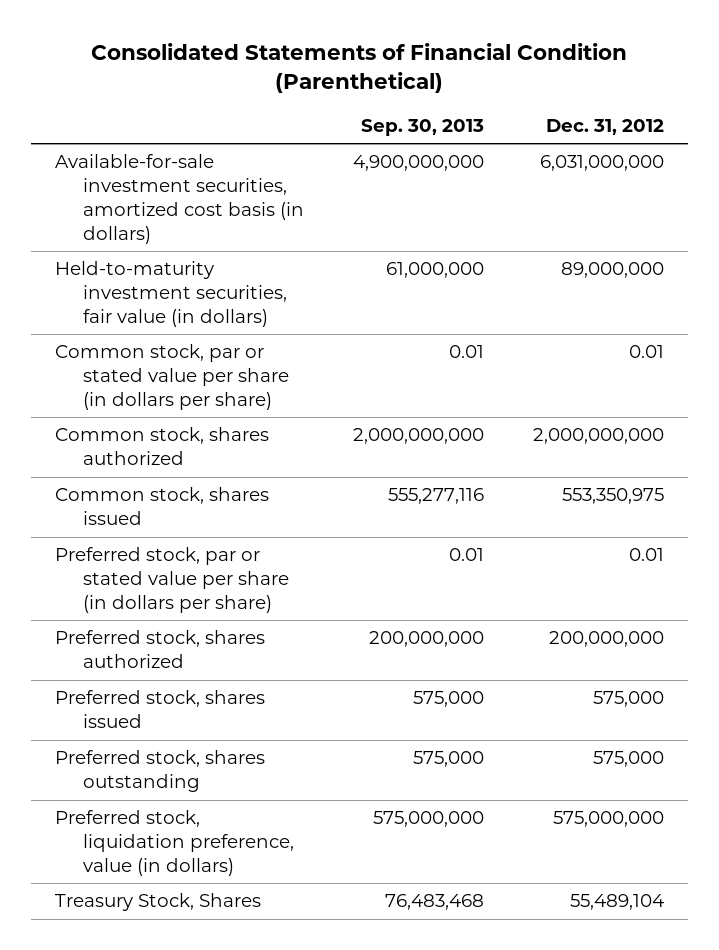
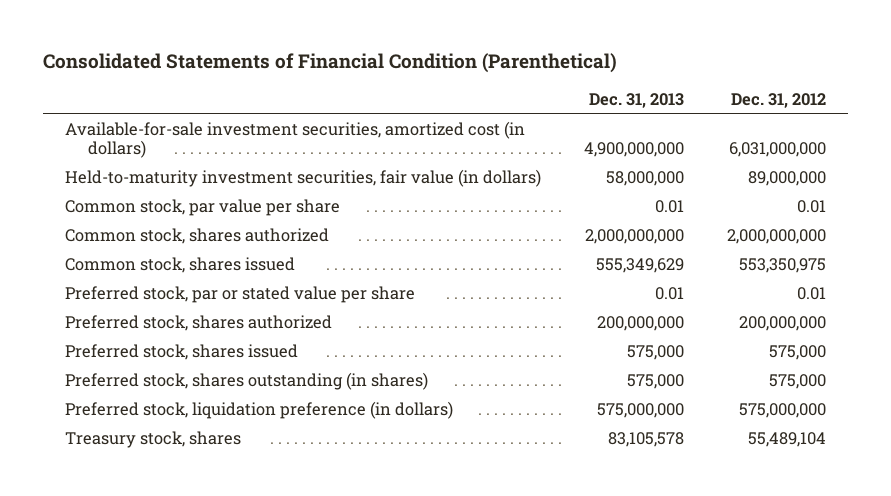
- | Sep. 30, 2013 | Dec. 31, 2012
+ | Dec. 31, 2013 | Dec. 31, 2012
- Available-for-sale investment securities, amortized cost basis (in dollars) | 4,900,000,000 | 6,031,000,000
+ Available-for-sale investment securities, amortized cost (in dollars) | 4,900,000,000 | 6,031,000,000
- Common stock, par or stated value per share (in dollars per share) | 0.01 | 0.01
+ Common stock, par value per share | 0.01 | 0.01
- Preferred stock, par or stated value per share (in dollars per share) | 0.01 | 0.01
+ Preferred stock, par or stated value per share | 0.01 | 0.01
- Preferred stock, shares outstanding | 575,000 | 575,000
- Preferred stock, liquidation preference, value (in dollars) | 575,000,000 | 575,000,000
- Treasury Stock, Shares | 76,483,468 | 55,489,104
+ Preferred stock, shares outstanding (in shares) | 575,000 | 575,000
+ Preferred stock, liquidation preference (in dollars) | 575,000,000 | 575,000,000
+ Treasury stock, shares | 83,105,578 | 55,489,104

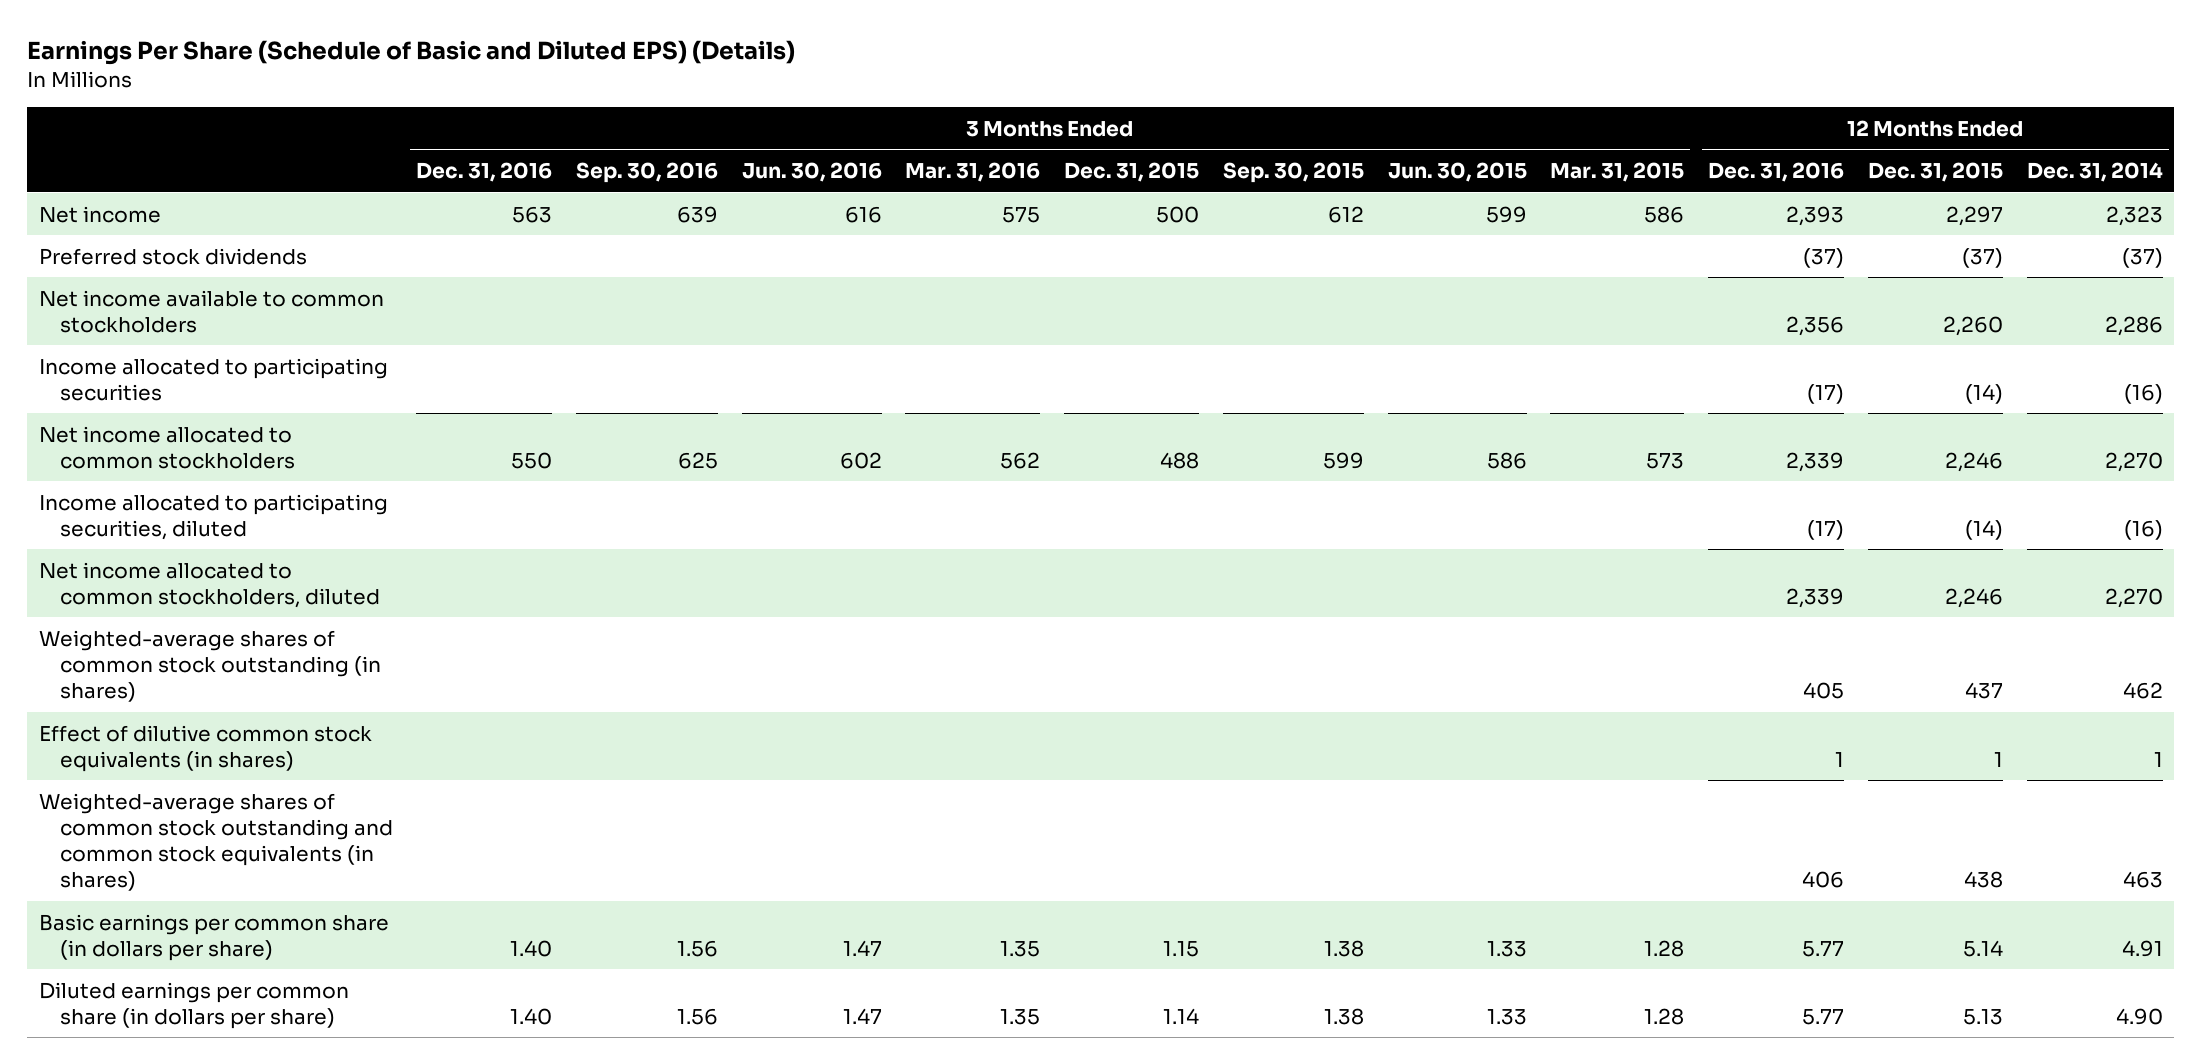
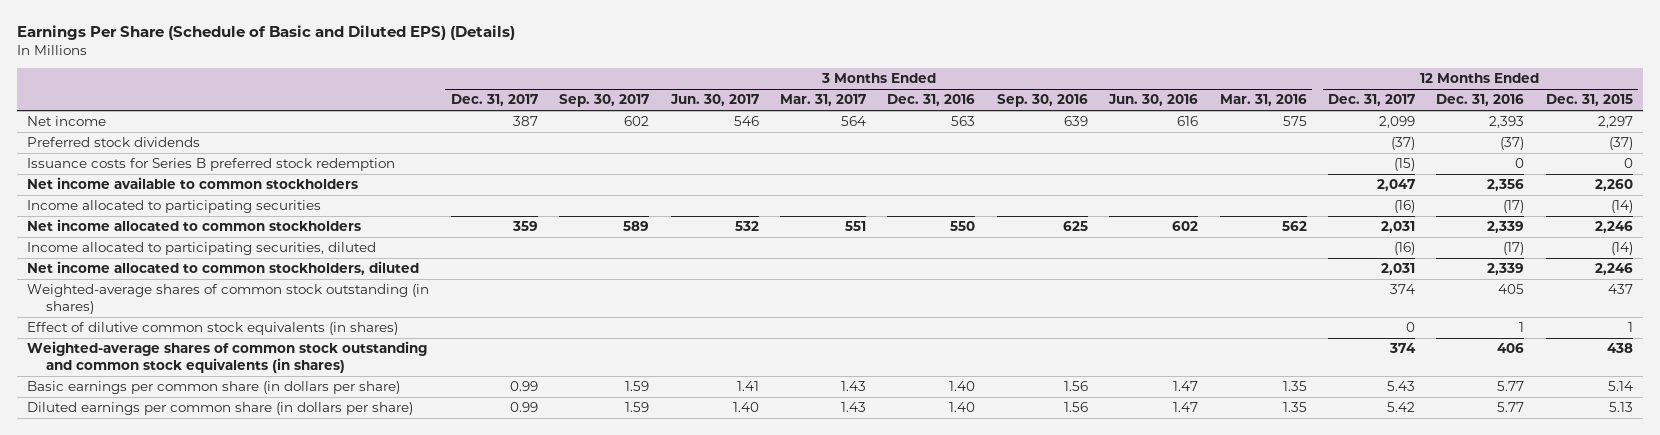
- | 3 Months Ended Dec. 31, 2016 | 3 Months Ended Sep. 30, 2016 | 3 Months Ended Jun. 30, 2016 | 3 Months Ended Mar. 31, 2016 | 3 Months Ended Dec. 31, 2015 | 3 Months Ended Sep. 30, 2015 | 3 Months Ended Jun. 30, 2015 | 3 Months Ended Mar. 31, 2015 | 12 Months Ended Dec. 31, 2016 | 12 Months Ended Dec. 31, 2015 | 12 Months Ended Dec. 31, 2014
+ | 3 Months Ended Dec. 31, 2017 | 3 Months Ended Sep. 30, 2017 | 3 Months Ended Jun. 30, 2017 | 3 Months Ended Mar. 31, 2017 | 3 Months Ended Dec. 31, 2016 | 3 Months Ended Sep. 30, 2016 | 3 Months Ended Jun. 30, 2016 | 3 Months Ended Mar. 31, 2016 | 12 Months Ended Dec. 31, 2017 | 12 Months Ended Dec. 31, 2016 | 12 Months Ended Dec. 31, 2015
+ Issuance costs for Series B preferred stock redemption | | | | | | | | | (15) | 0 | 0

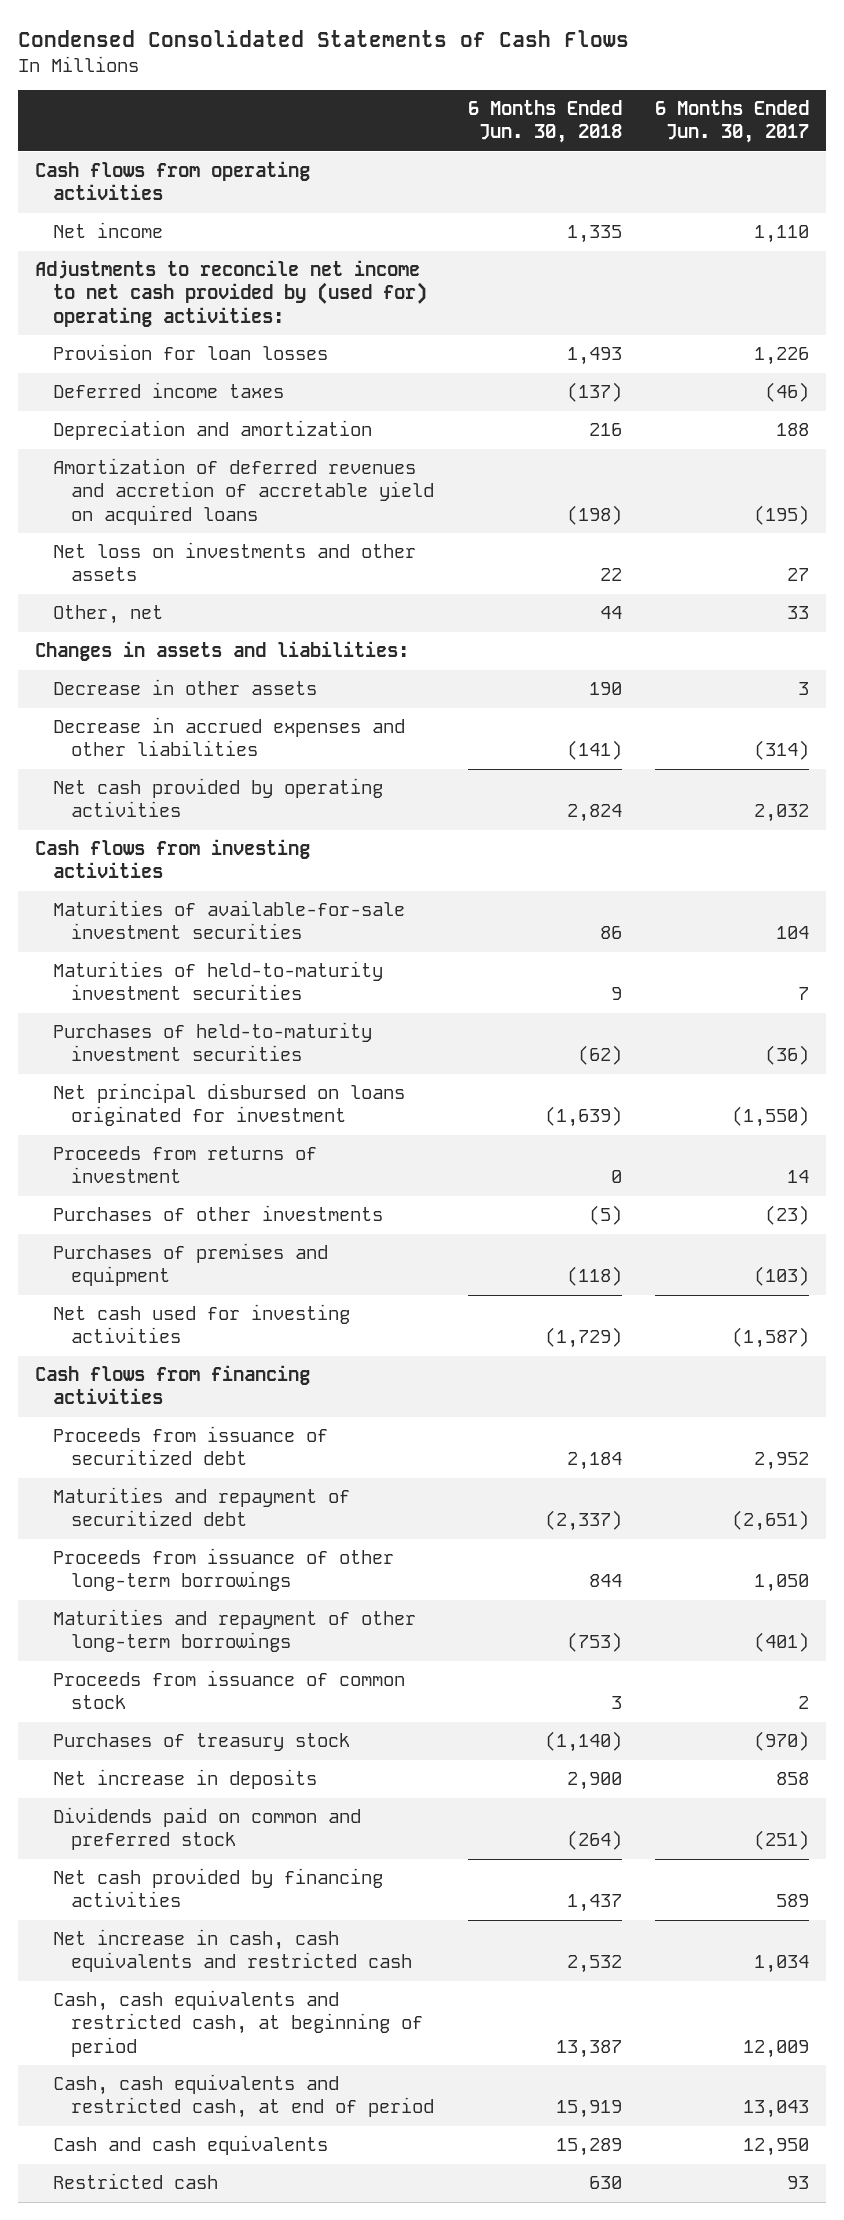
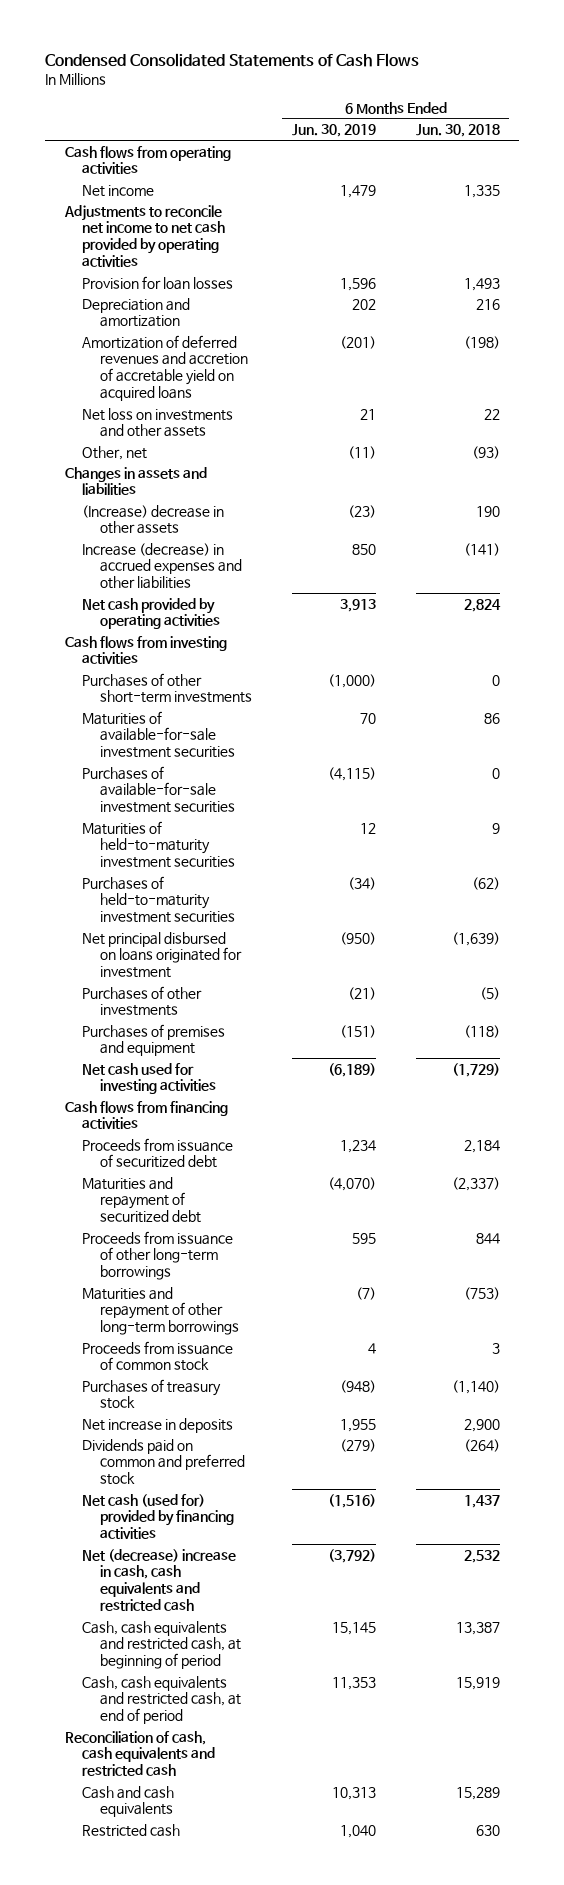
- | 6 Months Ended Jun. 30, 2018 | 6 Months Ended Jun. 30, 2017
+ | 6 Months Ended Jun. 30, 2019 | 6 Months Ended Jun. 30, 2018
- Adjustments to reconcile net income to net cash provided by (used for) operating activities:
+ Adjustments to reconcile net income to net cash provided by operating activities
- Deferred income taxes | (137) | (46)
- Other, net | 44 | 33
- Changes in assets and liabilities:
- Decrease in other assets | 190 | 3
- Decrease in accrued expenses and other liabilities | (141) | (314)
+ Other, net | (11) | (93)
+ Changes in assets and liabilities
+ (Increase) decrease in other assets | (23) | 190
+ Increase (decrease) in accrued expenses and other liabilities | 850 | (141)
+ Purchases of other short-term investments | (1,000) | 0
+ Purchases of available-for-sale investment securities | (4,115) | 0
- Proceeds from returns of investment | 0 | 14
- Net cash provided by financing activities | 1,437 | 589
- Net increase in cash, cash equivalents and restricted cash | 2,532 | 1,034
+ Net cash (used for) provided by financing activities | (1,516) | 1,437
+ Net (decrease) increase in cash, cash equivalents and restricted cash | (3,792) | 2,532
+ Reconciliation of cash, cash equivalents and restricted cash

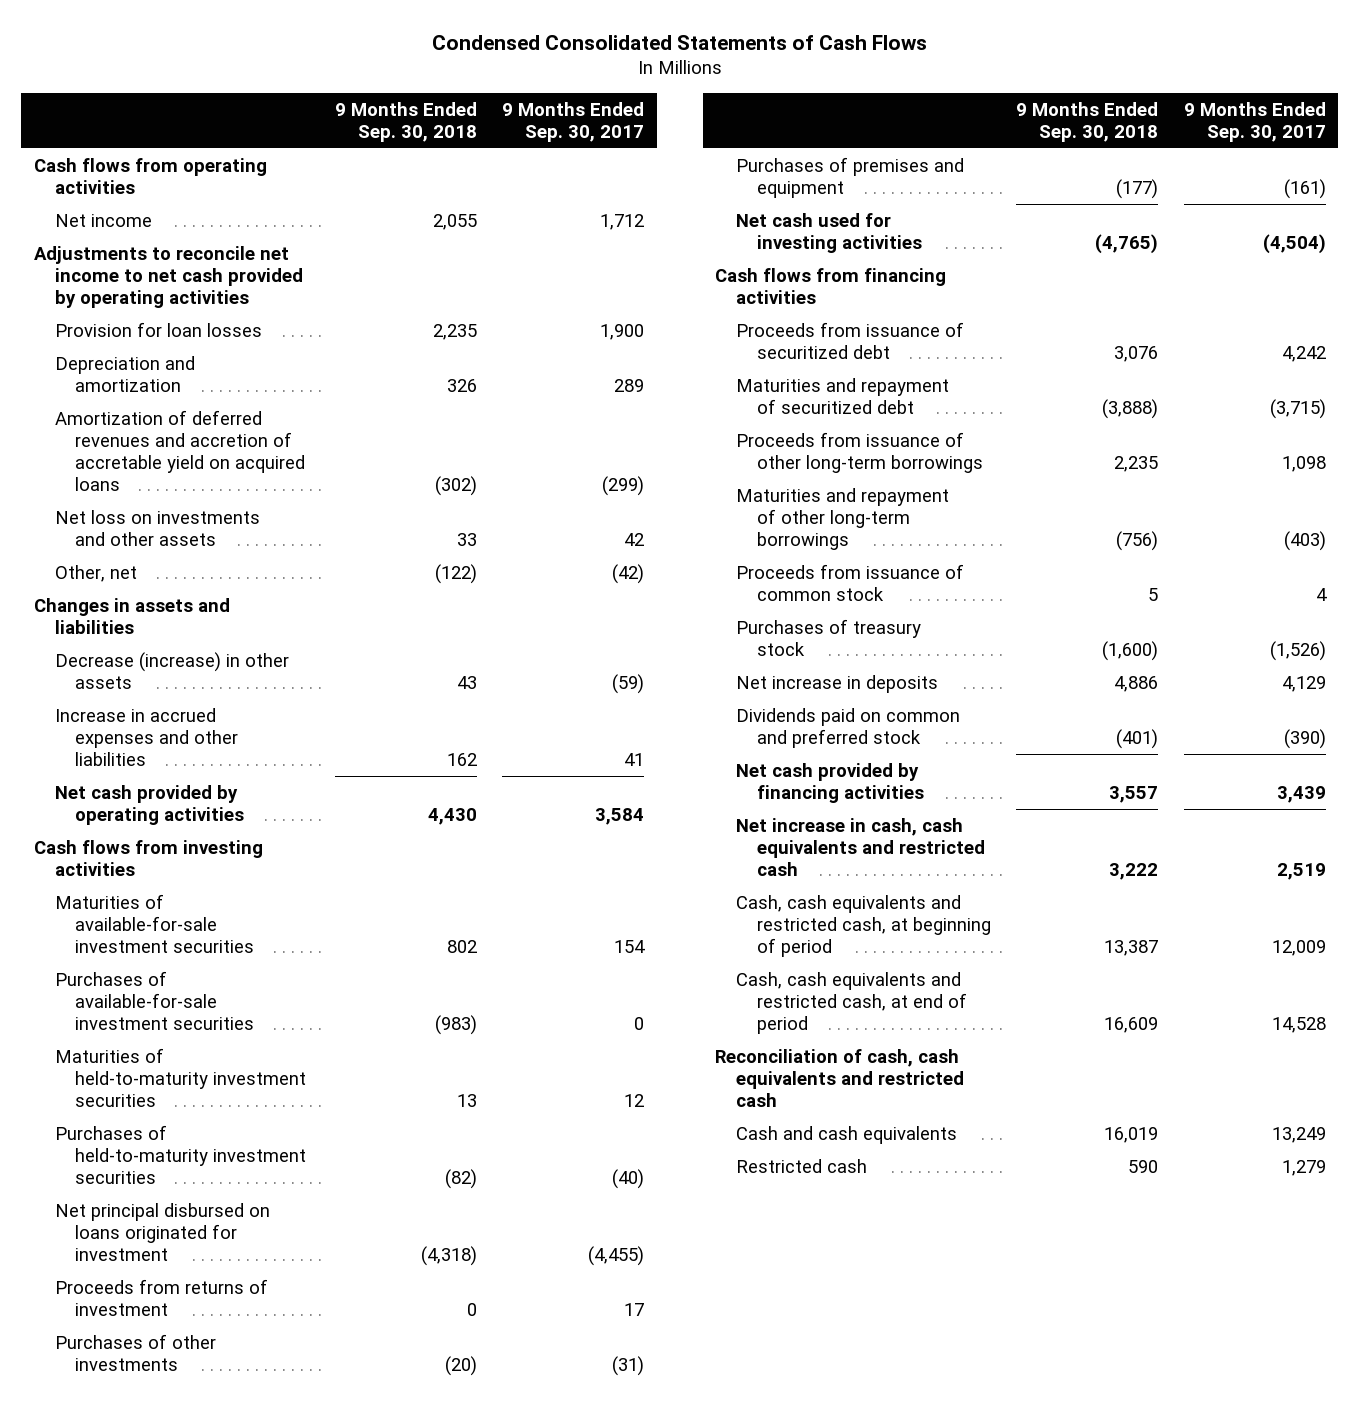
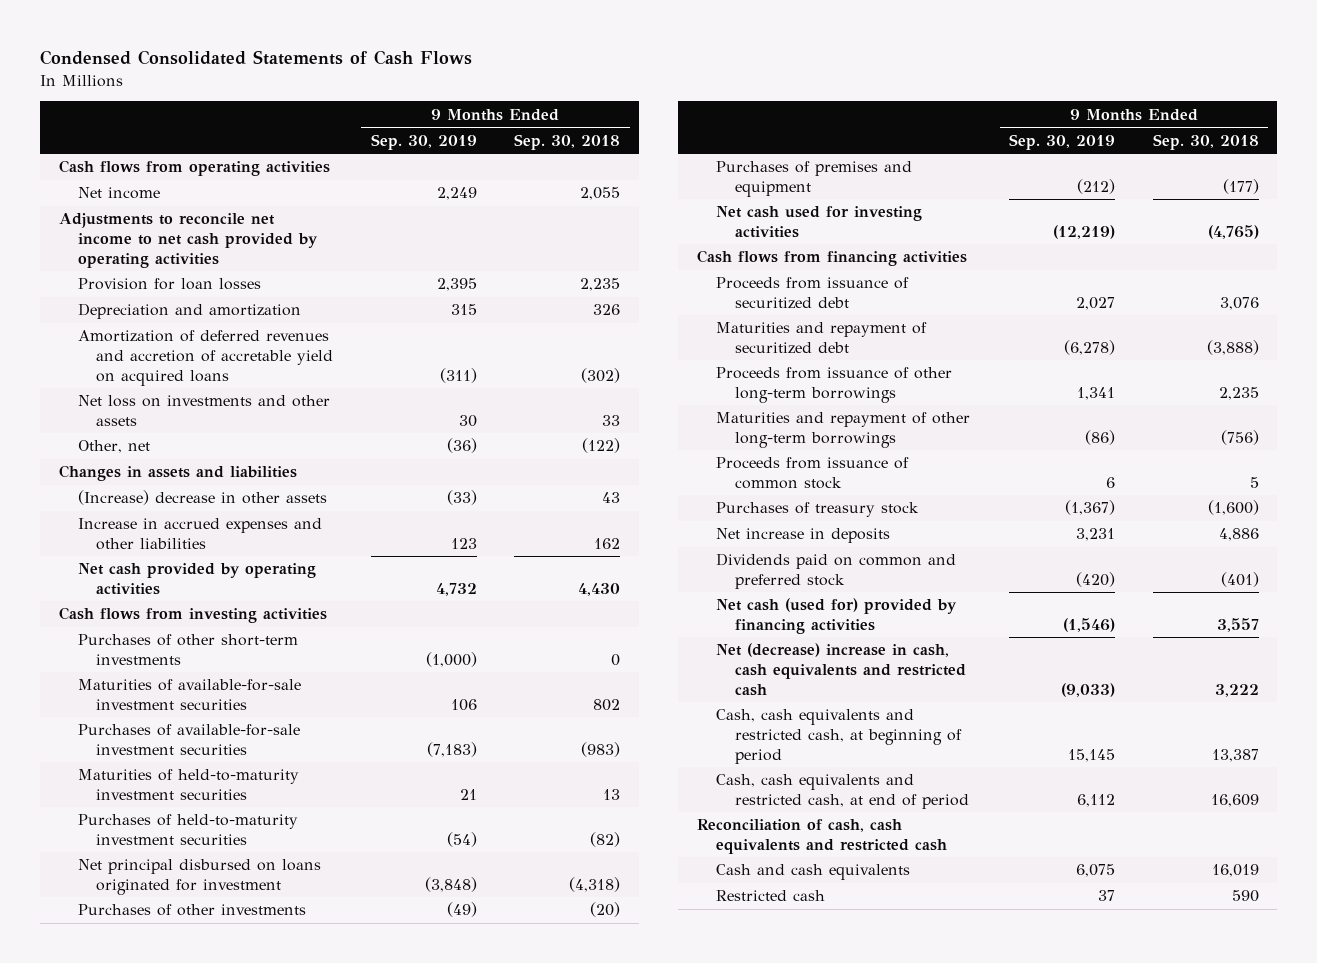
- | 9 Months Ended Sep. 30, 2018 | 9 Months Ended Sep. 30, 2017
+ | 9 Months Ended Sep. 30, 2019 | 9 Months Ended Sep. 30, 2018
- Decrease (increase) in other assets | 43 | (59)
+ (Increase) decrease in other assets | (33) | 43
+ Purchases of other short-term investments | (1,000) | 0
- Proceeds from returns of investment | 0 | 17
- Net cash provided by financing activities | 3,557 | 3,439
- Net increase in cash, cash equivalents and restricted cash | 3,222 | 2,519
+ Net cash (used for) provided by financing activities | (1,546) | 3,557
+ Net (decrease) increase in cash, cash equivalents and restricted cash | (9,033) | 3,222

